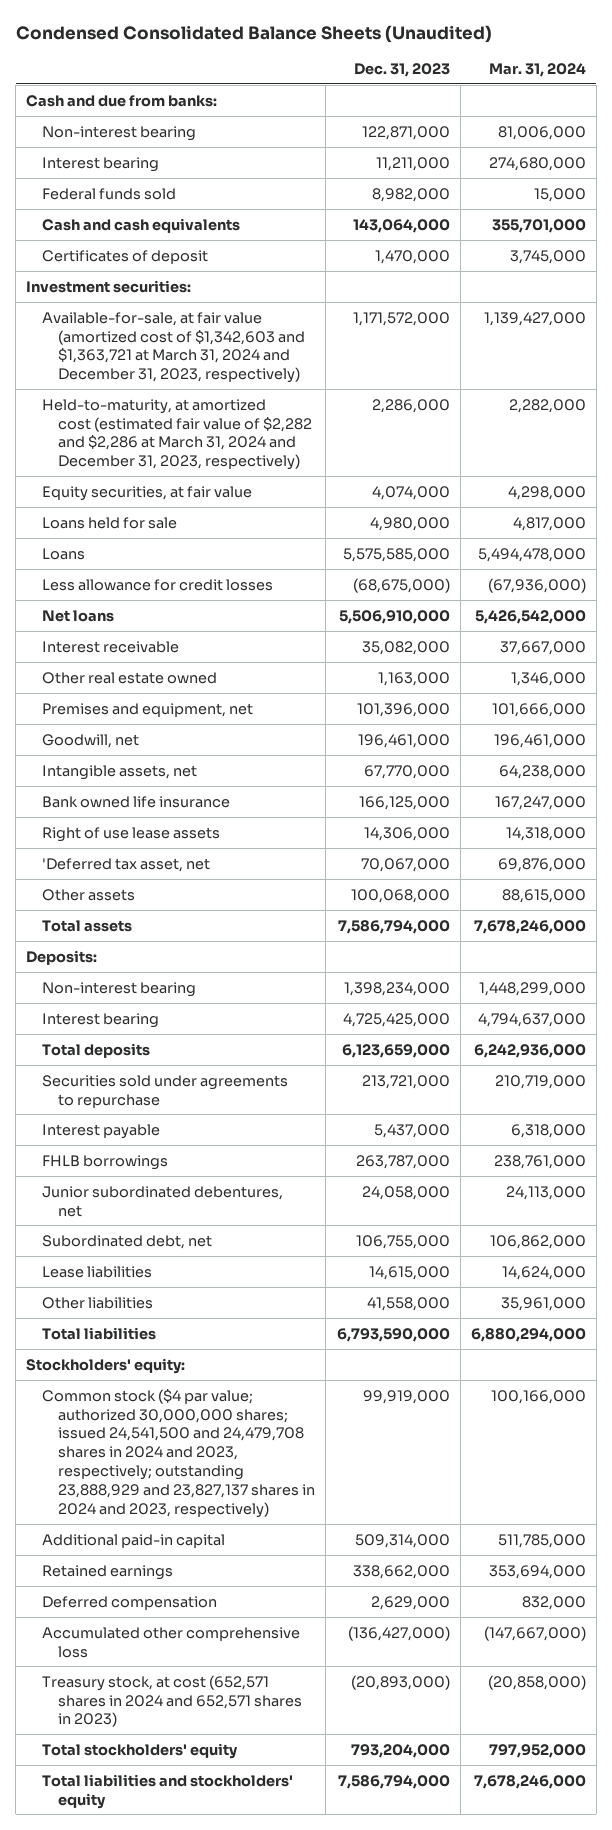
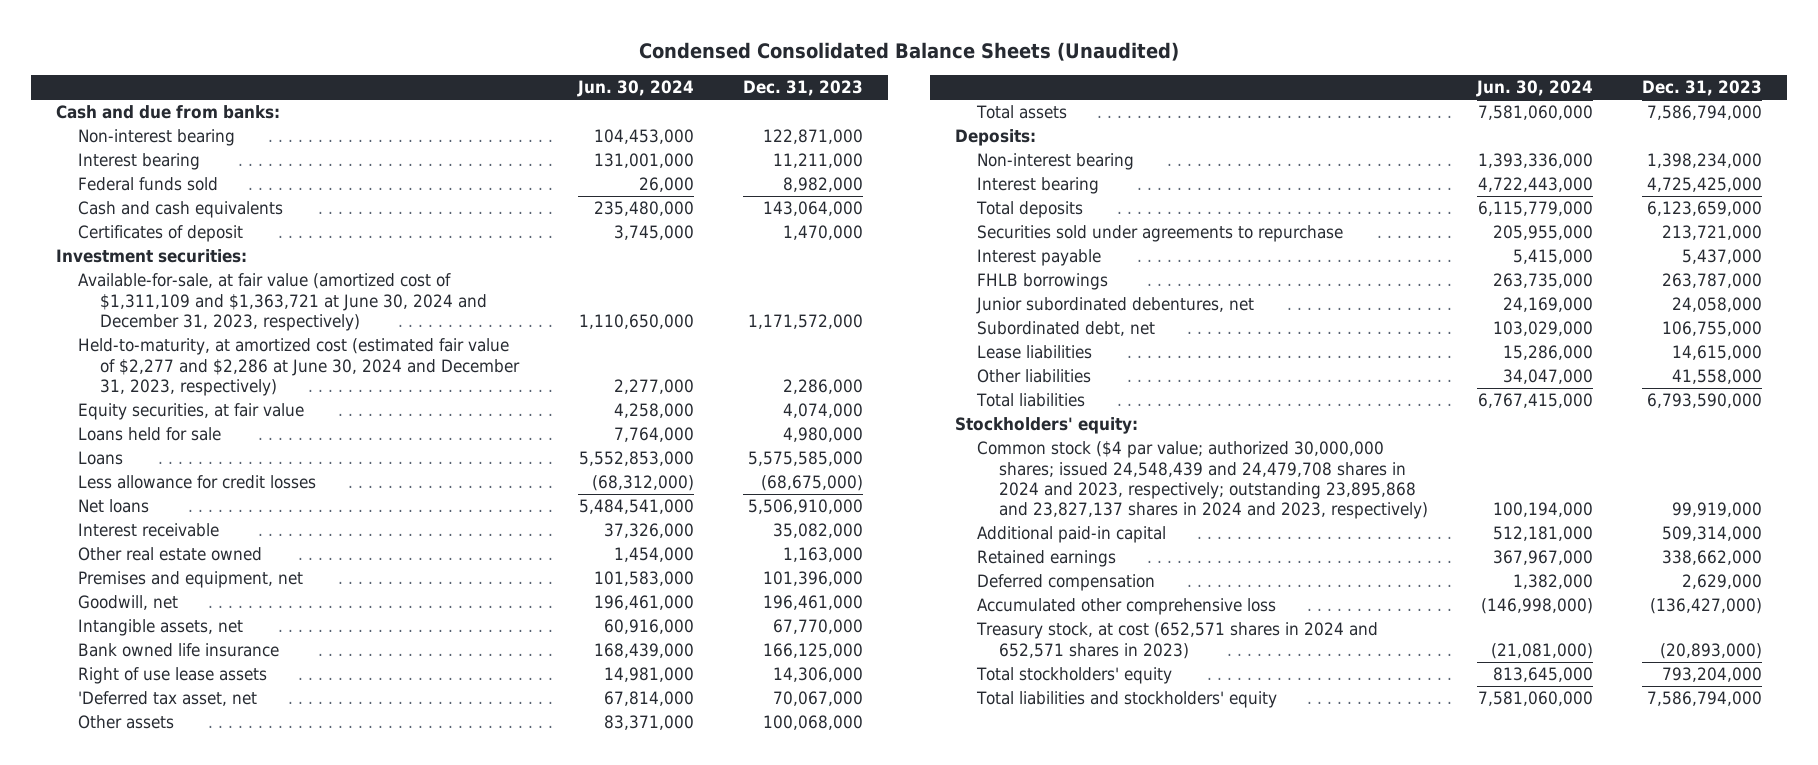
- | Dec. 31, 2023 | Mar. 31, 2024
+ | Jun. 30, 2024 | Dec. 31, 2023
- Available-for-sale, at fair value (amortized cost of $1,342,603 and $1,363,721 at March 31, 2024 and December 31, 2023, respectively) | 1,171,572,000 | 1,139,427,000
- Held-to-maturity, at amortized cost (estimated fair value of $2,282 and $2,286 at March 31, 2024 and December 31, 2023, respectively) | 2,286,000 | 2,282,000
+ Available-for-sale, at fair value (amortized cost of $1,311,109 and $1,363,721 at June 30, 2024 and December 31, 2023, respectively) | 1,110,650,000 | 1,171,572,000
+ Held-to-maturity, at amortized cost (estimated fair value of $2,277 and $2,286 at June 30, 2024 and December 31, 2023, respectively) | 2,277,000 | 2,286,000
- Common stock ($4 par value; authorized 30,000,000 shares; issued 24,541,500 and 24,479,708 shares in 2024 and 2023, respectively; outstanding 23,888,929 and 23,827,137 shares in 2024 and 2023, respectively) | 99,919,000 | 100,166,000
+ Common stock ($4 par value; authorized 30,000,000 shares; issued 24,548,439 and 24,479,708 shares in 2024 and 2023, respectively; outstanding 23,895,868 and 23,827,137 shares in 2024 and 2023, respectively) | 100,194,000 | 99,919,000

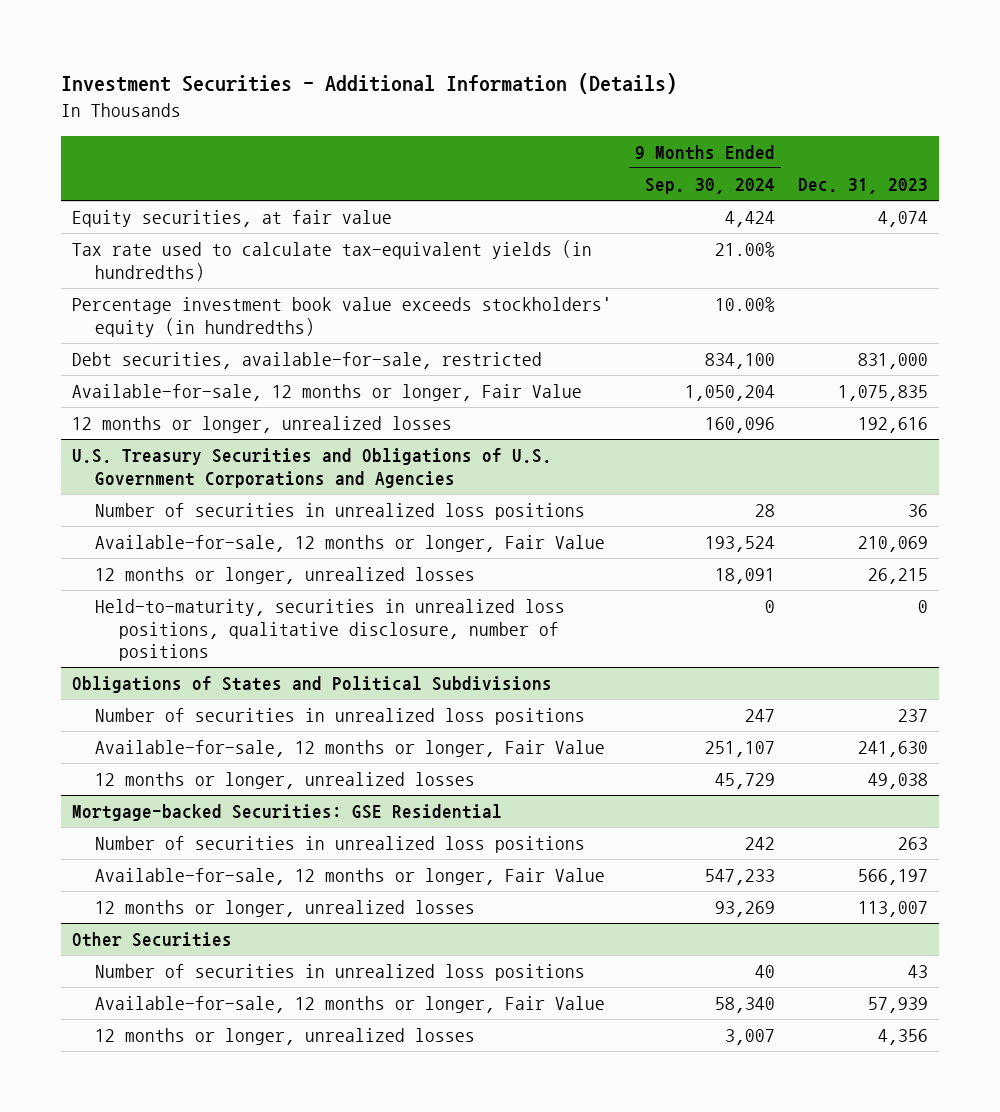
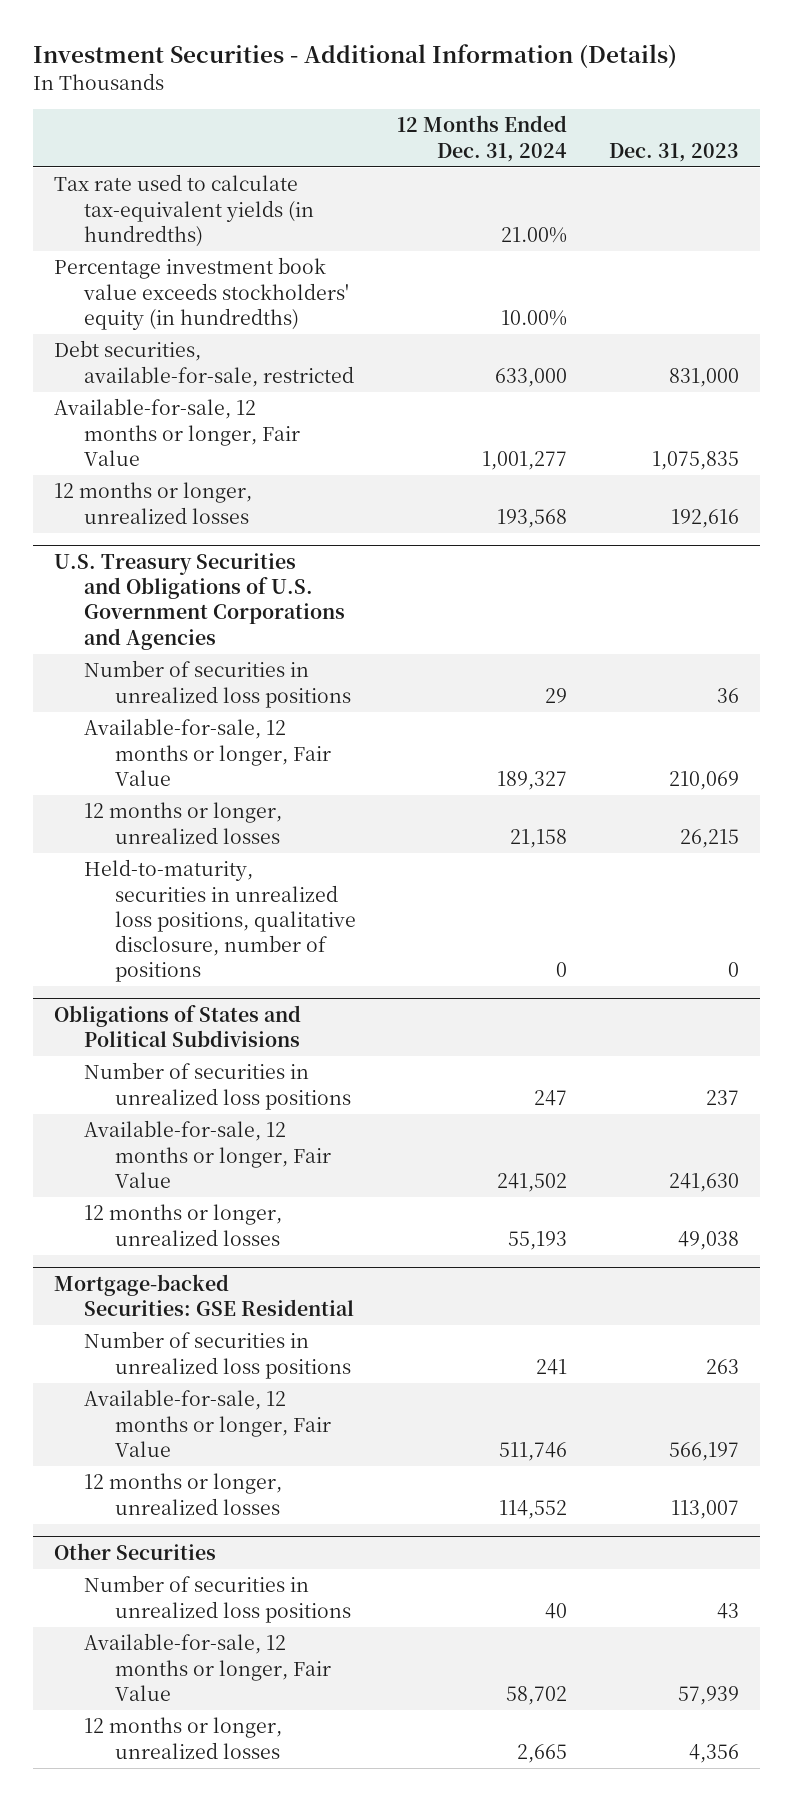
- | 9 Months Ended Sep. 30, 2024 | Dec. 31, 2023
+ | 12 Months Ended Dec. 31, 2024 | Dec. 31, 2023
- Equity securities, at fair value | 4,424 | 4,074

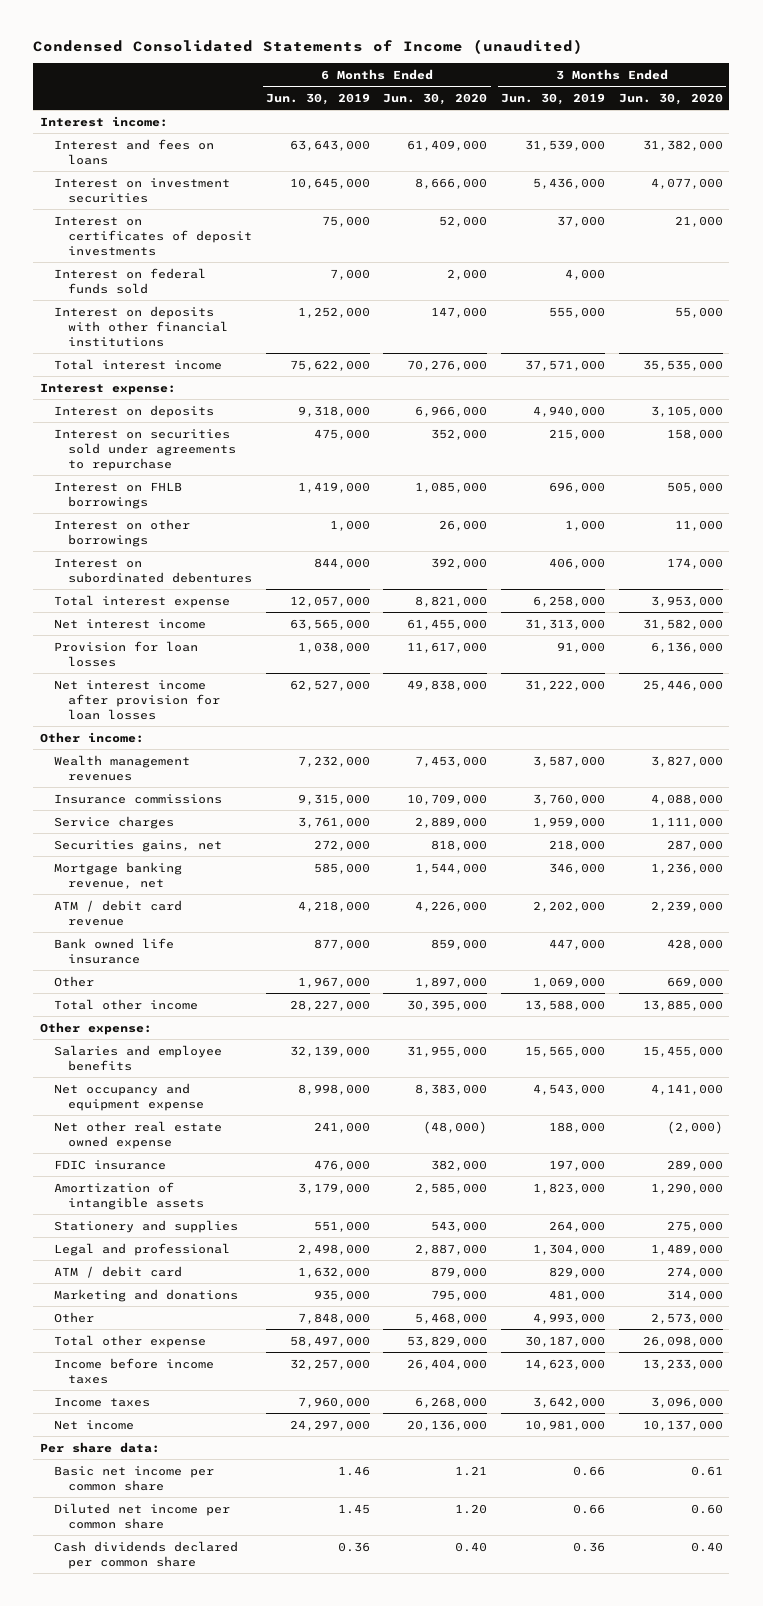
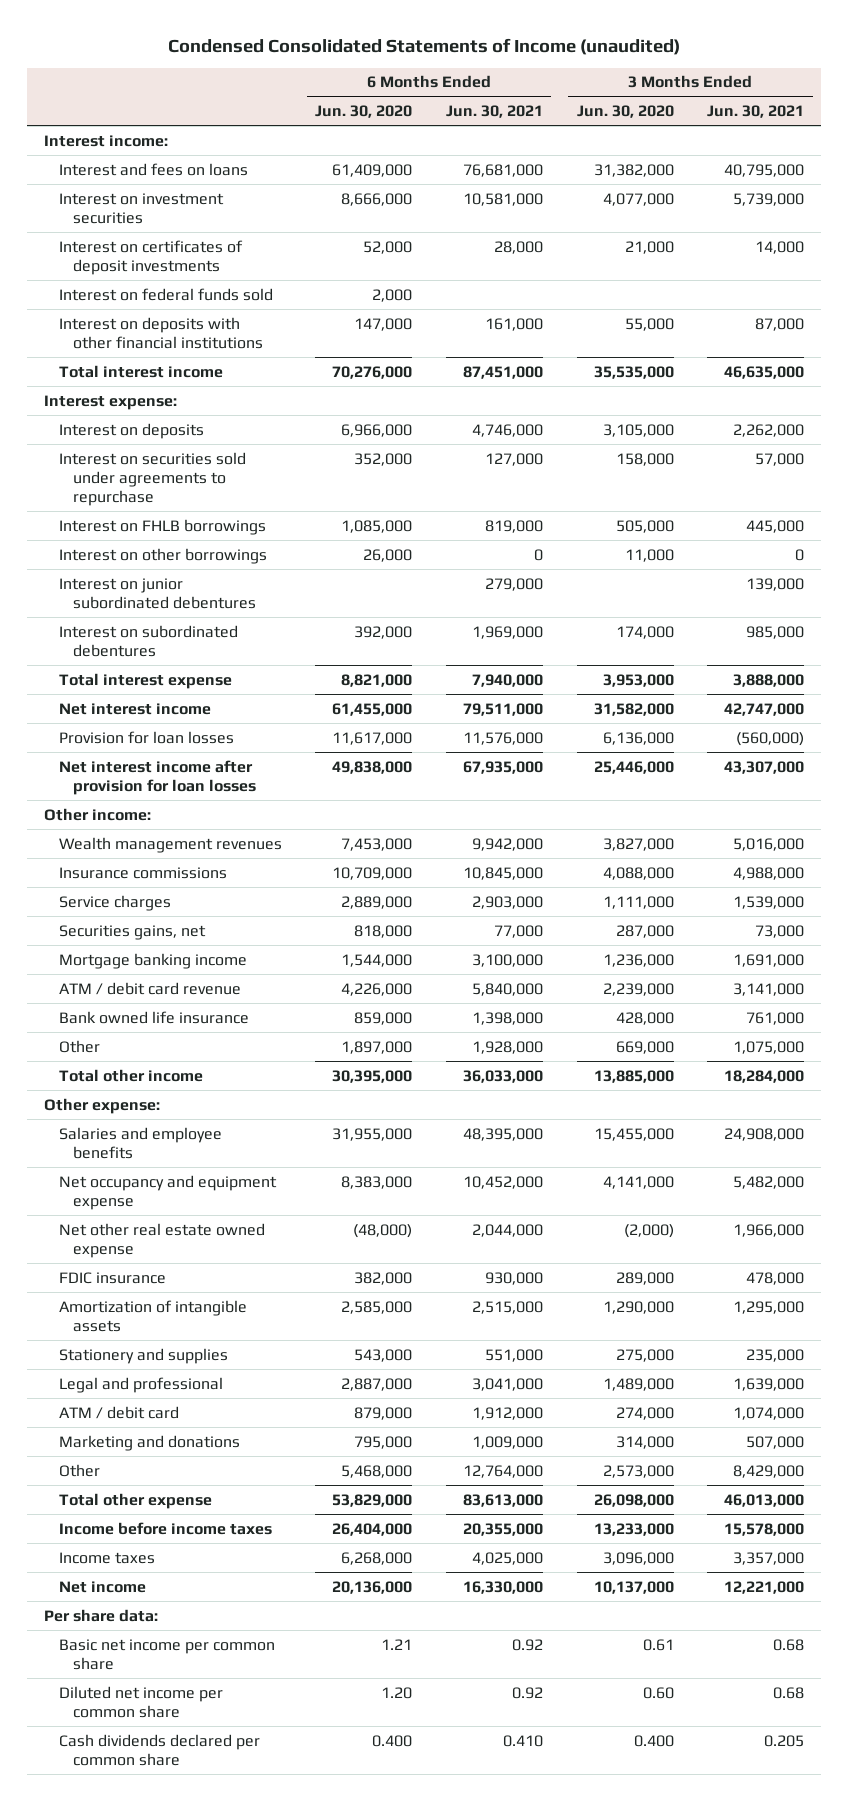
- | 6 Months Ended Jun. 30, 2019 | 6 Months Ended Jun. 30, 2020 | 3 Months Ended Jun. 30, 2019 | 3 Months Ended Jun. 30, 2020
+ | 6 Months Ended Jun. 30, 2020 | 6 Months Ended Jun. 30, 2021 | 3 Months Ended Jun. 30, 2020 | 3 Months Ended Jun. 30, 2021
+ Interest on junior subordinated debentures | | 279,000 | | 139,000
- Mortgage banking revenue, net | 585,000 | 1,544,000 | 346,000 | 1,236,000
+ Mortgage banking income | 1,544,000 | 3,100,000 | 1,236,000 | 1,691,000
- Cash dividends declared per common share | 0.36 | 0.40 | 0.36 | 0.40
+ Cash dividends declared per common share | 0.400 | 0.410 | 0.400 | 0.205

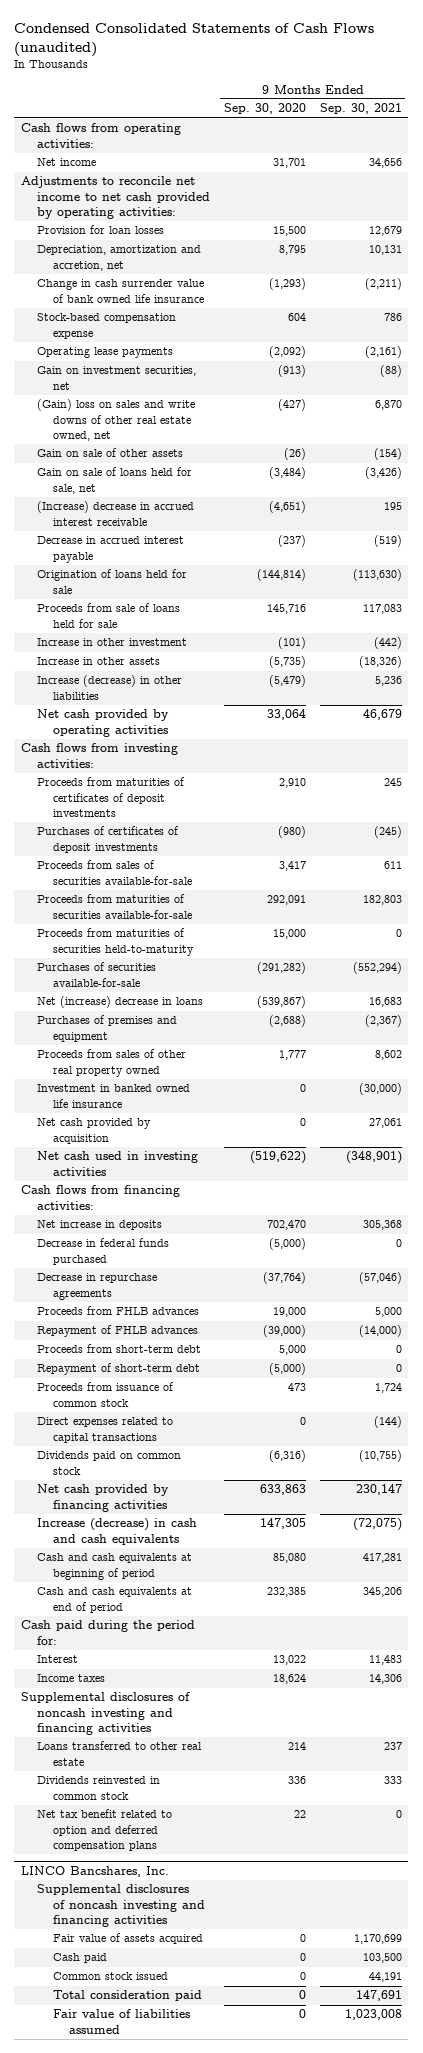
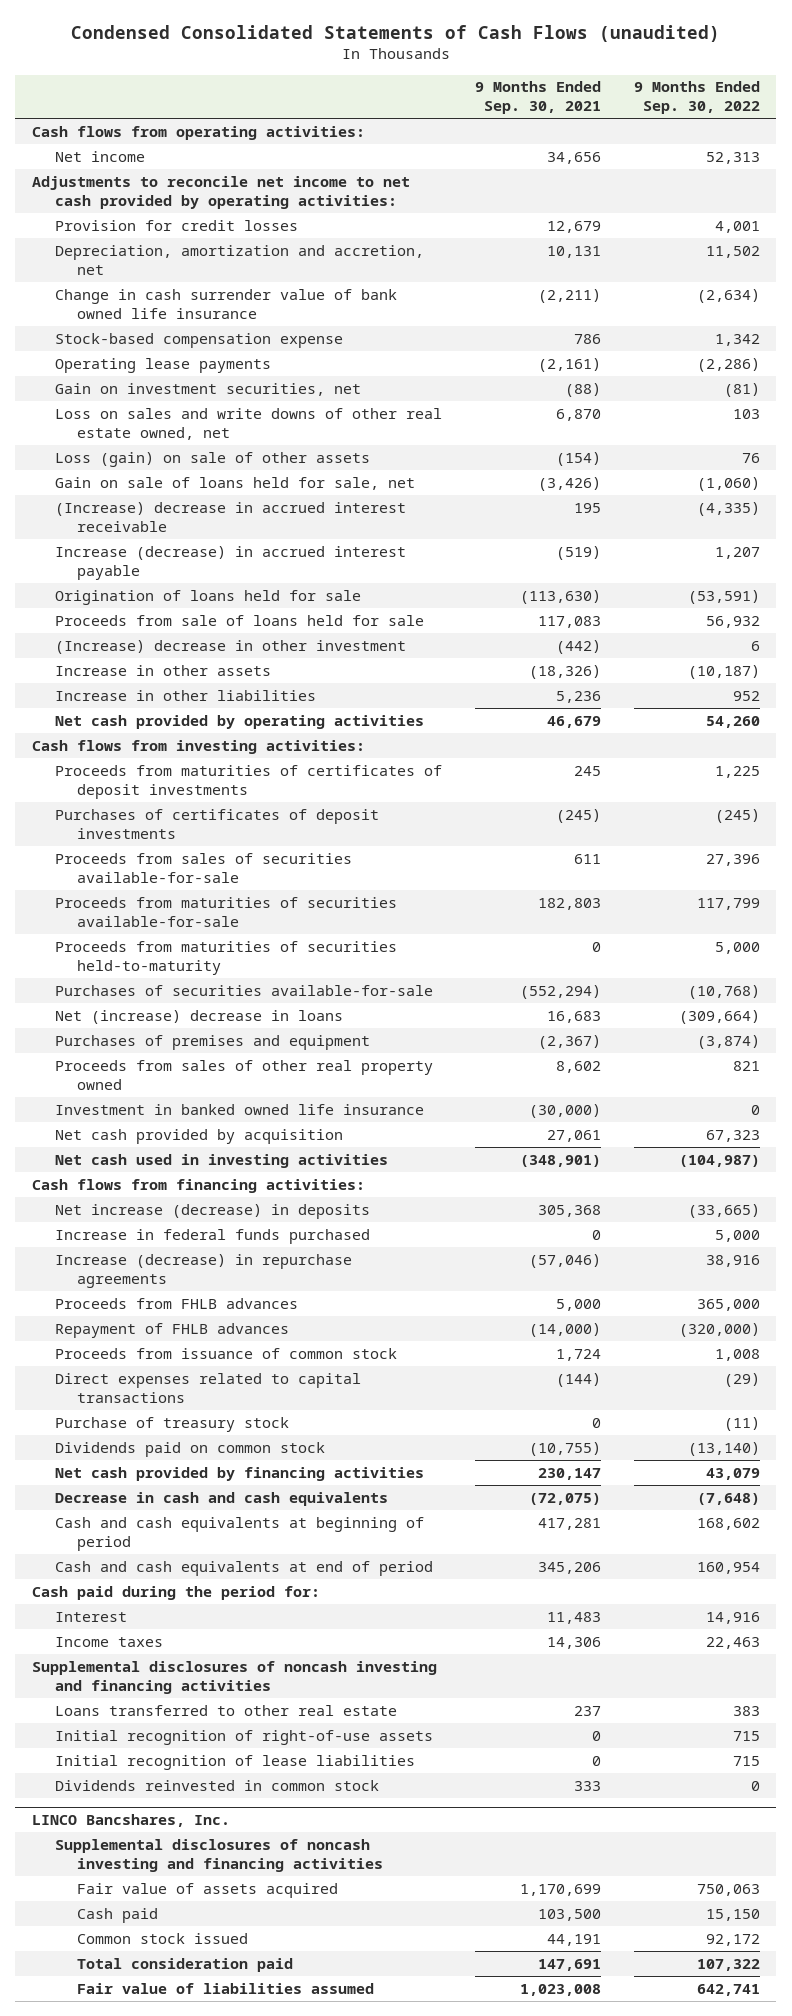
- | 9 Months Ended Sep. 30, 2020 | 9 Months Ended Sep. 30, 2021
+ | 9 Months Ended Sep. 30, 2021 | 9 Months Ended Sep. 30, 2022
- Provision for loan losses | 15,500 | 12,679
+ Provision for credit losses | 12,679 | 4,001
- (Gain) loss on sales and write downs of other real estate owned, net | (427) | 6,870
- Gain on sale of other assets | (26) | (154)
+ Loss on sales and write downs of other real estate owned, net | 6,870 | 103
+ Loss (gain) on sale of other assets | (154) | 76
- Decrease in accrued interest payable | (237) | (519)
+ Increase (decrease) in accrued interest payable | (519) | 1,207
- Increase in other investment | (101) | (442)
+ (Increase) decrease in other investment | (442) | 6
- Increase (decrease) in other liabilities | (5,479) | 5,236
+ Increase in other liabilities | 5,236 | 952
- Net increase in deposits | 702,470 | 305,368
- Decrease in federal funds purchased | (5,000) | 0
- Decrease in repurchase agreements | (37,764) | (57,046)
+ Net increase (decrease) in deposits | 305,368 | (33,665)
+ Increase in federal funds purchased | 0 | 5,000
+ Increase (decrease) in repurchase agreements | (57,046) | 38,916
- Proceeds from short-term debt | 5,000 | 0
- Repayment of short-term debt | (5,000) | 0
+ Purchase of treasury stock | 0 | (11)
- Increase (decrease) in cash and cash equivalents | 147,305 | (72,075)
+ Decrease in cash and cash equivalents | (72,075) | (7,648)
+ Initial recognition of right-of-use assets | 0 | 715
+ Initial recognition of lease liabilities | 0 | 715
- Net tax benefit related to option and deferred compensation plans | 22 | 0

